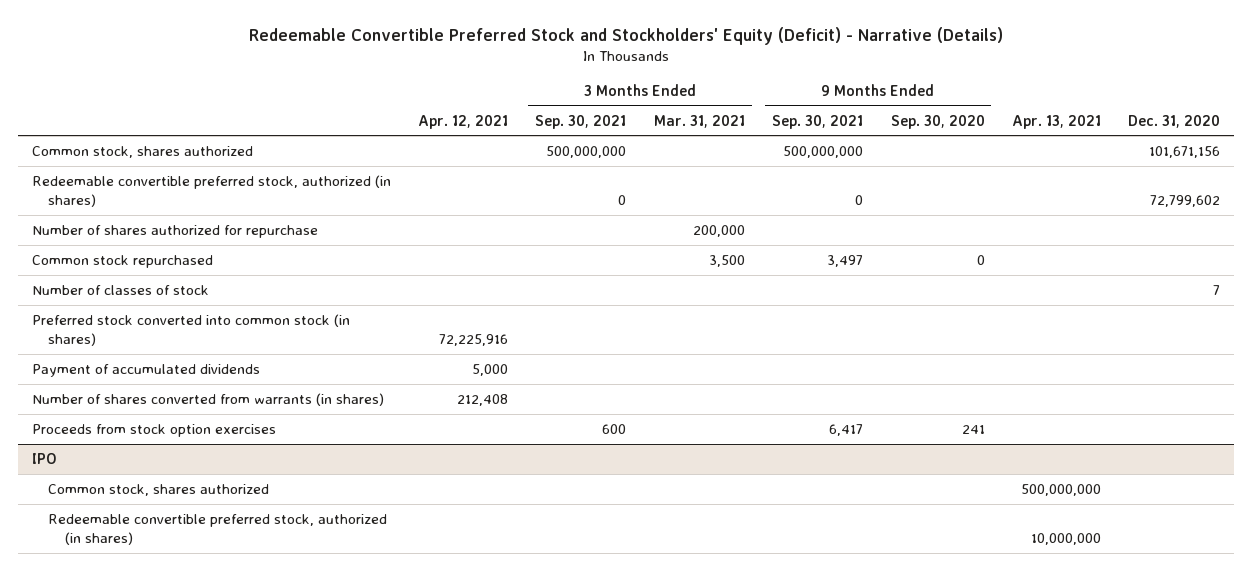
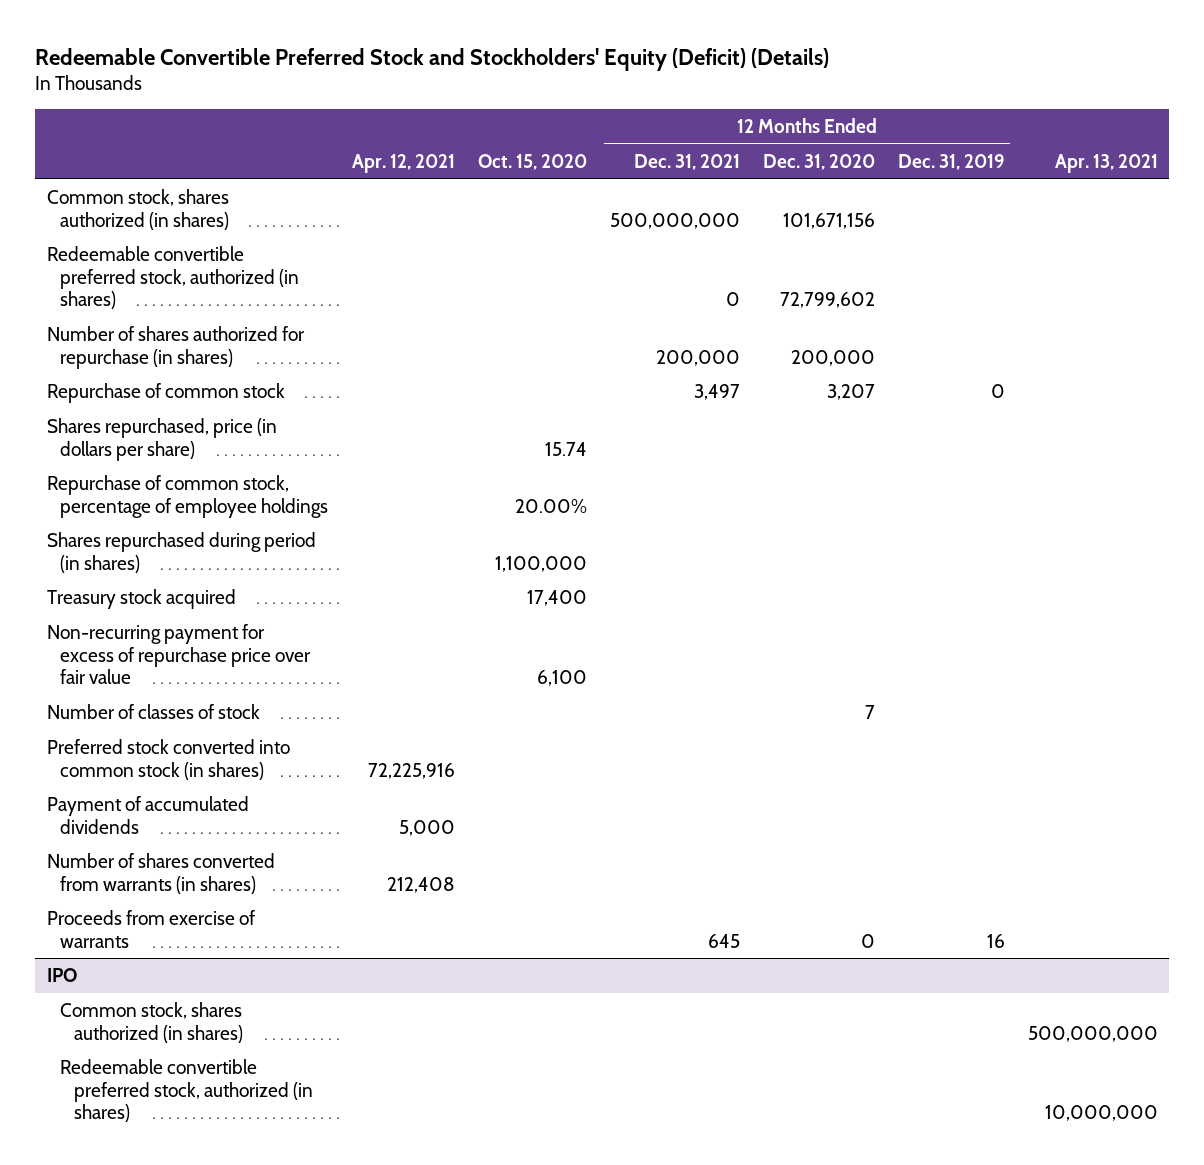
- Redeemable Convertible Preferred Stock and Stockholders' Equity (Deficit) - Narrative (Details)
+ Redeemable Convertible Preferred Stock and Stockholders' Equity (Deficit) (Details)
- | Apr. 12, 2021 | 3 Months Ended Sep. 30, 2021 | 3 Months Ended Mar. 31, 2021 | 9 Months Ended Sep. 30, 2021 | 9 Months Ended Sep. 30, 2020 | Apr. 13, 2021 | Dec. 31, 2020
+ | Apr. 12, 2021 | Oct. 15, 2020 | 12 Months Ended Dec. 31, 2021 | 12 Months Ended Dec. 31, 2020 | 12 Months Ended Dec. 31, 2019 | Apr. 13, 2021
- Common stock, shares authorized | | 500,000,000 | | 500,000,000 | | | 101,671,156
+ Common stock, shares authorized (in shares) | | | 500,000,000 | 101,671,156 | |
- Number of shares authorized for repurchase | | | 200,000 | | | |
- Common stock repurchased | | | 3,500 | 3,497 | 0 | |
+ Number of shares authorized for repurchase (in shares) | | | 200,000 | 200,000 | |
+ Repurchase of common stock | | | 3,497 | 3,207 | 0 |
+ Shares repurchased, price (in dollars per share) | | 15.74 | | | |
+ Repurchase of common stock, percentage of employee holdings | | 20.00% | | | |
+ Shares repurchased during period (in shares) | | 1,100,000 | | | |
+ Treasury stock acquired | | 17,400 | | | |
+ Non-recurring payment for excess of repurchase price over fair value | | 6,100 | | | |
- Proceeds from stock option exercises | | 600 | | 6,417 | 241 | |
+ Proceeds from exercise of warrants | | | 645 | 0 | 16 |
@ IPO
- Common stock, shares authorized | | | | | | 500,000,000 |
+ Common stock, shares authorized (in shares) | | | | | | 500,000,000

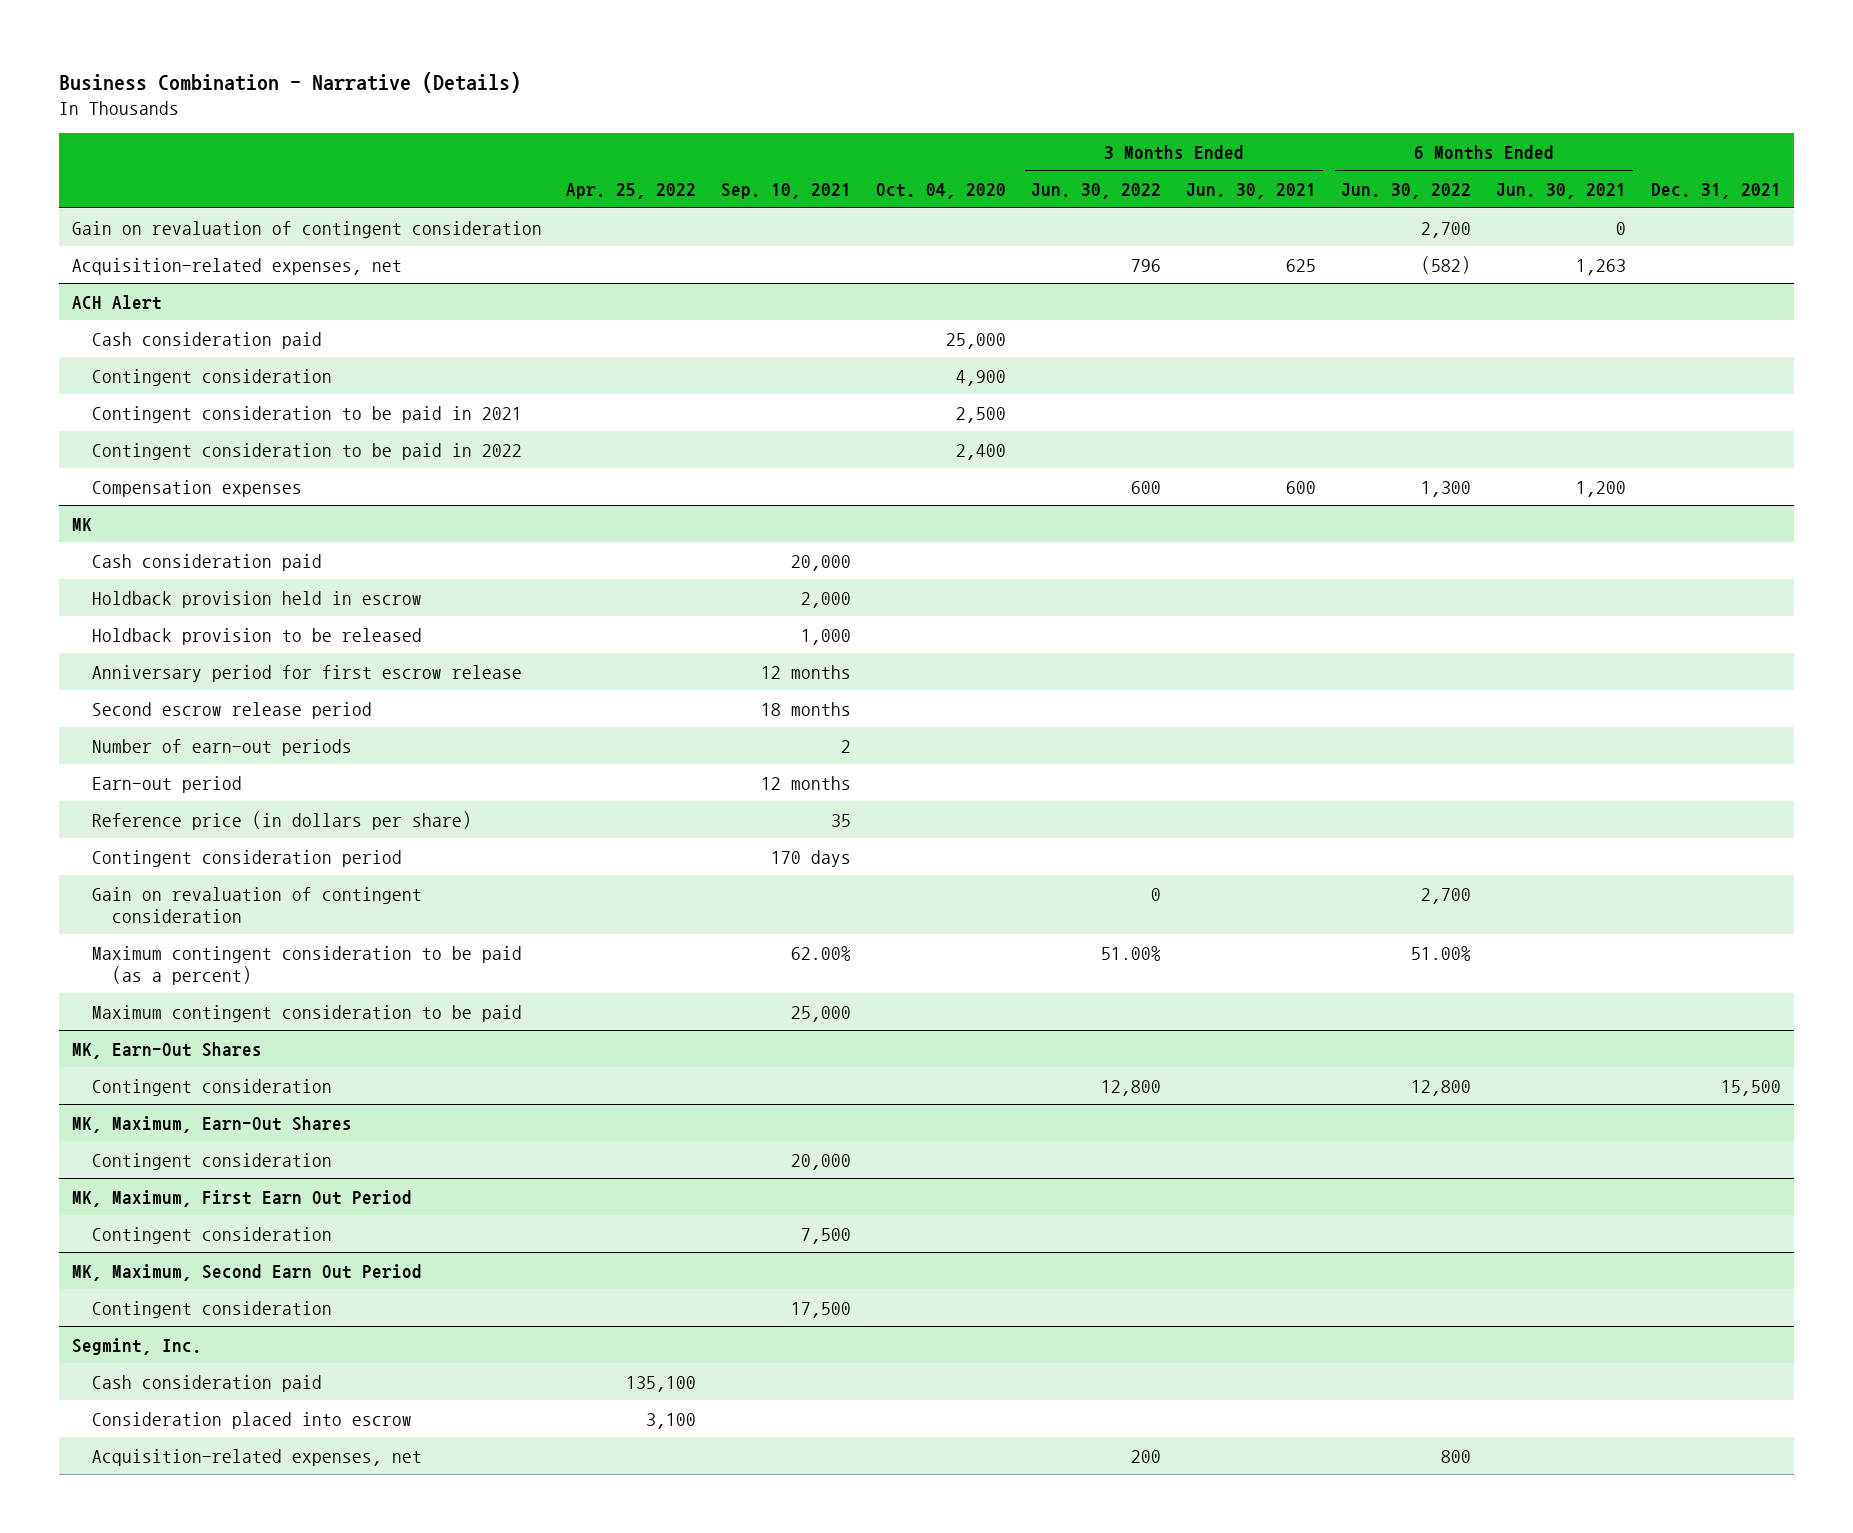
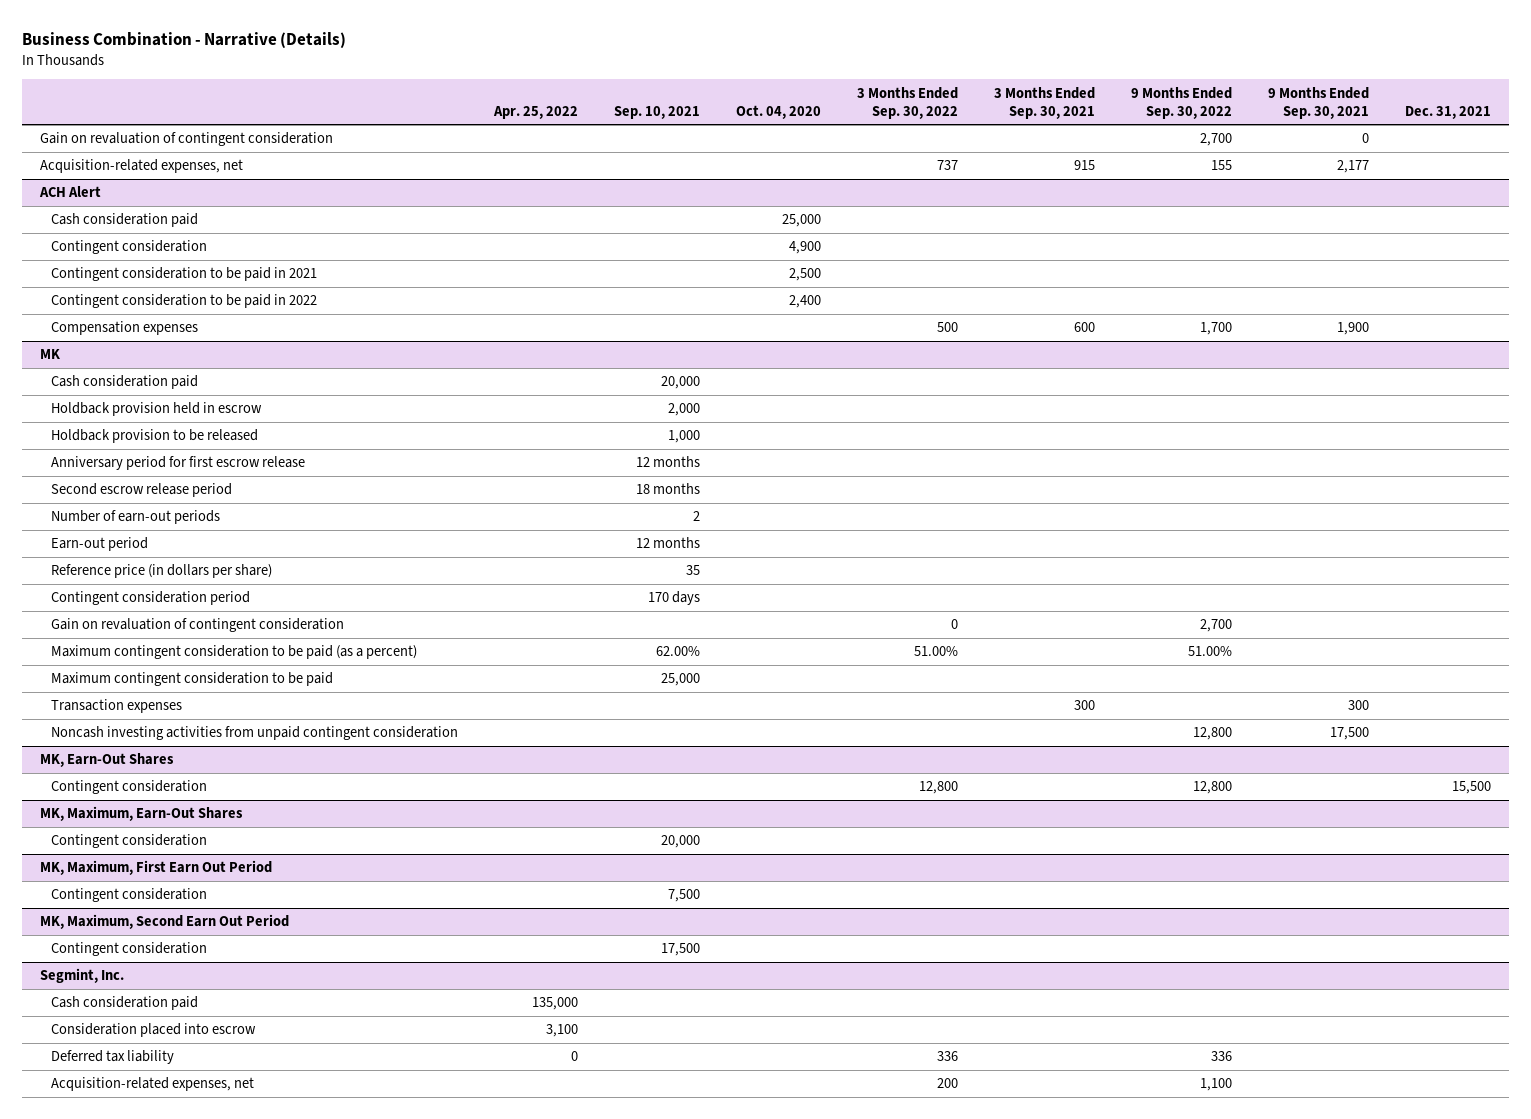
- | Apr. 25, 2022 | Sep. 10, 2021 | Oct. 04, 2020 | 3 Months Ended Jun. 30, 2022 | 3 Months Ended Jun. 30, 2021 | 6 Months Ended Jun. 30, 2022 | 6 Months Ended Jun. 30, 2021 | Dec. 31, 2021
+ | Apr. 25, 2022 | Sep. 10, 2021 | Oct. 04, 2020 | 3 Months Ended Sep. 30, 2022 | 3 Months Ended Sep. 30, 2021 | 9 Months Ended Sep. 30, 2022 | 9 Months Ended Sep. 30, 2021 | Dec. 31, 2021
@ MK
+ Transaction expenses | | | | | 300 | | 300 |
+ Noncash investing activities from unpaid contingent consideration | | | | | | 12,800 | 17,500 |
@ Segmint, Inc.
- Cash consideration paid | 135,100 | | | | | | |
+ Cash consideration paid | 135,000 | | | | | | |
+ Deferred tax liability | 0 | | | 336 | | 336 | |

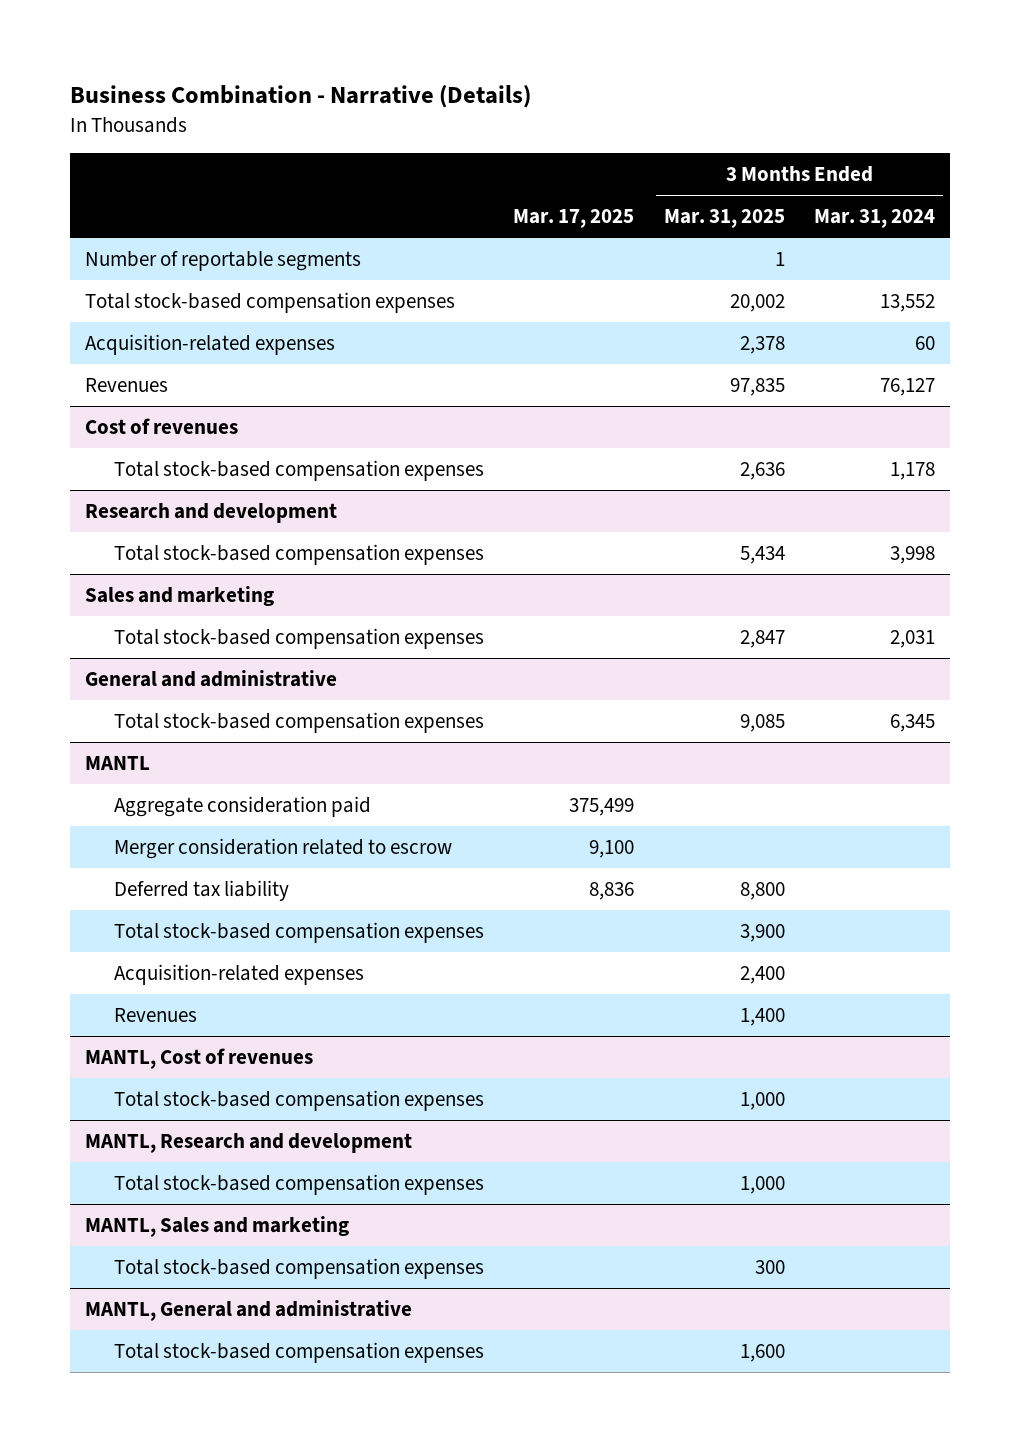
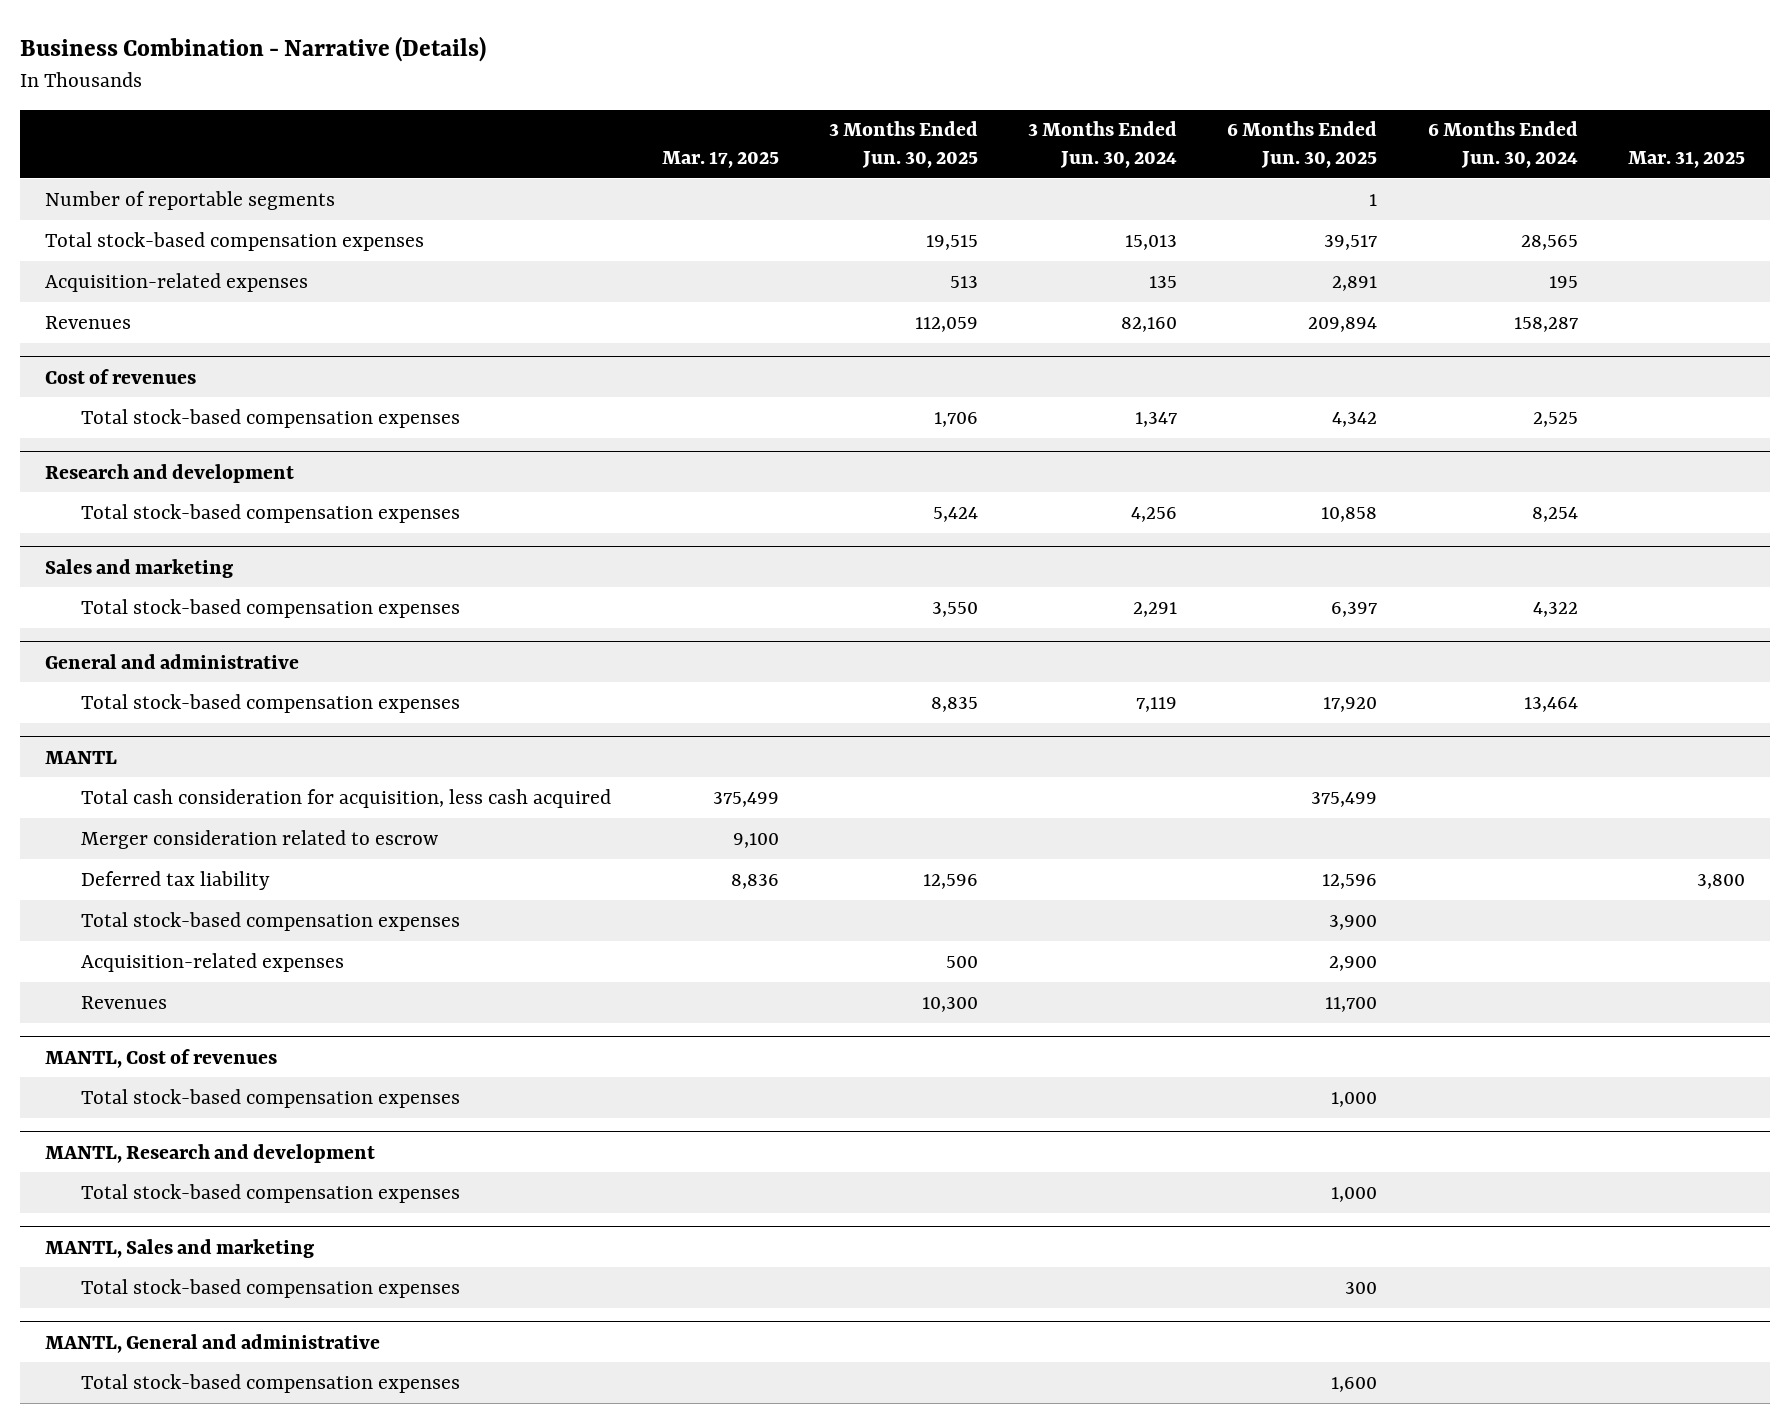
- | Mar. 17, 2025 | 3 Months Ended Mar. 31, 2025 | 3 Months Ended Mar. 31, 2024
+ | Mar. 17, 2025 | 3 Months Ended Jun. 30, 2025 | 3 Months Ended Jun. 30, 2024 | 6 Months Ended Jun. 30, 2025 | 6 Months Ended Jun. 30, 2024 | Mar. 31, 2025
@ MANTL
- Aggregate consideration paid | 375,499 | |
+ Total cash consideration for acquisition, less cash acquired | 375,499 | | | 375,499 | |

